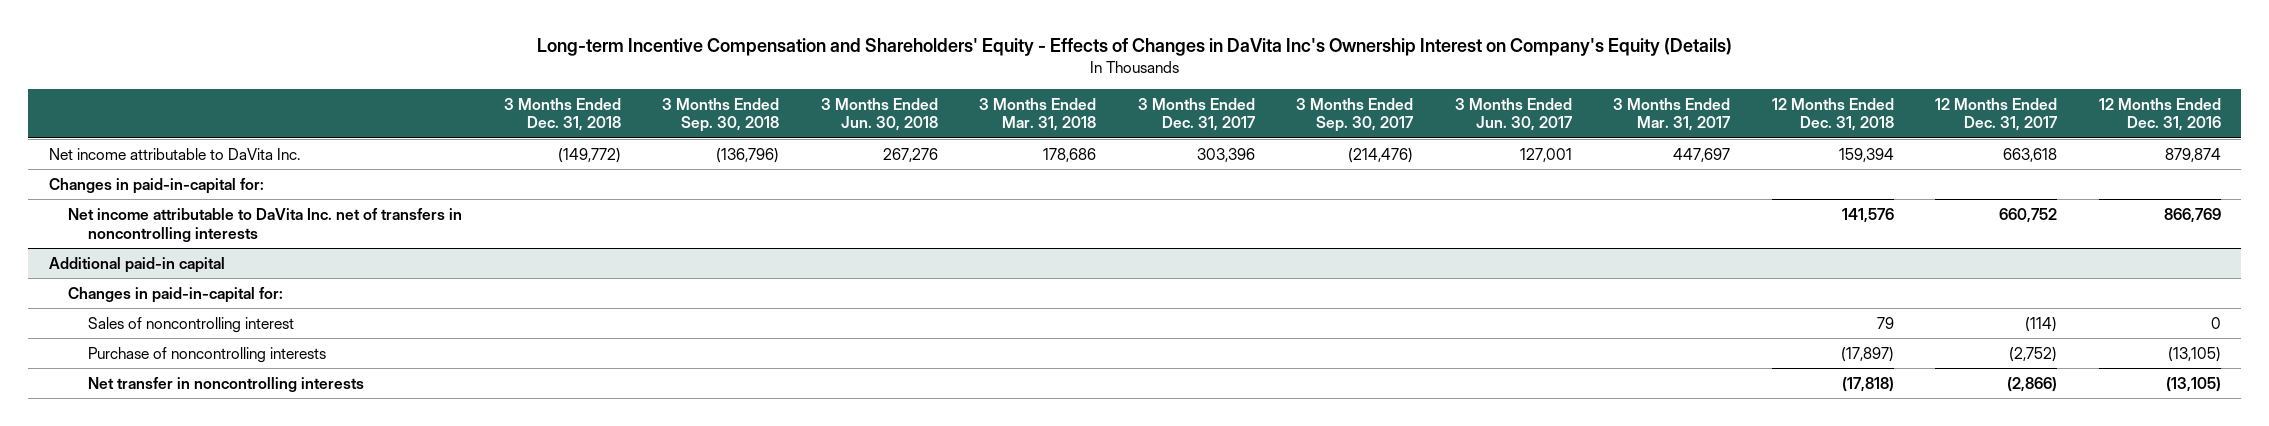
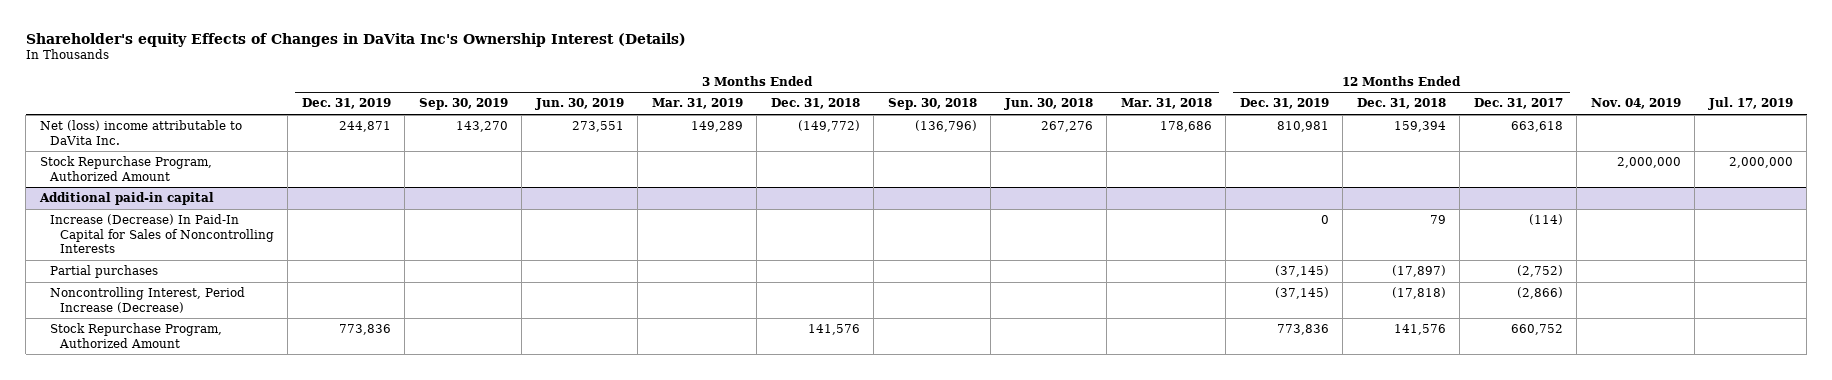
- Long-term Incentive Compensation and Shareholders' Equity - Effects of Changes in DaVita Inc's Ownership Interest on Company's Equity (Details)
+ Shareholder's equity Effects of Changes in DaVita Inc's Ownership Interest (Details)
- | 3 Months Ended Dec. 31, 2018 | 3 Months Ended Sep. 30, 2018 | 3 Months Ended Jun. 30, 2018 | 3 Months Ended Mar. 31, 2018 | 3 Months Ended Dec. 31, 2017 | 3 Months Ended Sep. 30, 2017 | 3 Months Ended Jun. 30, 2017 | 3 Months Ended Mar. 31, 2017 | 12 Months Ended Dec. 31, 2018 | 12 Months Ended Dec. 31, 2017 | 12 Months Ended Dec. 31, 2016
+ | 3 Months Ended Dec. 31, 2019 | 3 Months Ended Sep. 30, 2019 | 3 Months Ended Jun. 30, 2019 | 3 Months Ended Mar. 31, 2019 | 3 Months Ended Dec. 31, 2018 | 3 Months Ended Sep. 30, 2018 | 3 Months Ended Jun. 30, 2018 | 3 Months Ended Mar. 31, 2018 | 12 Months Ended Dec. 31, 2019 | 12 Months Ended Dec. 31, 2018 | 12 Months Ended Dec. 31, 2017 | Nov. 04, 2019 | Jul. 17, 2019
- Net income attributable to DaVita Inc. | (149,772) | (136,796) | 267,276 | 178,686 | 303,396 | (214,476) | 127,001 | 447,697 | 159,394 | 663,618 | 879,874
- Changes in paid-in-capital for:
- Net income attributable to DaVita Inc. net of transfers in noncontrolling interests | | | | | | | | | 141,576 | 660,752 | 866,769
+ Net (loss) income attributable to DaVita Inc. | 244,871 | 143,270 | 273,551 | 149,289 | (149,772) | (136,796) | 267,276 | 178,686 | 810,981 | 159,394 | 663,618 | |
+ Stock Repurchase Program, Authorized Amount | | | | | | | | | | | | 2,000,000 | 2,000,000
@ Additional paid-in capital
- Changes in paid-in-capital for:
- Sales of noncontrolling interest | | | | | | | | | 79 | (114) | 0
- Purchase of noncontrolling interests | | | | | | | | | (17,897) | (2,752) | (13,105)
- Net transfer in noncontrolling interests | | | | | | | | | (17,818) | (2,866) | (13,105)
+ Increase (Decrease) In Paid-In Capital for Sales of Noncontrolling Interests | | | | | | | | | 0 | 79 | (114) | |
+ Partial purchases | | | | | | | | | (37,145) | (17,897) | (2,752) | |
+ Noncontrolling Interest, Period Increase (Decrease) | | | | | | | | | (37,145) | (17,818) | (2,866) | |
+ Stock Repurchase Program, Authorized Amount | 773,836 | | | | 141,576 | | | | 773,836 | 141,576 | 660,752 | |

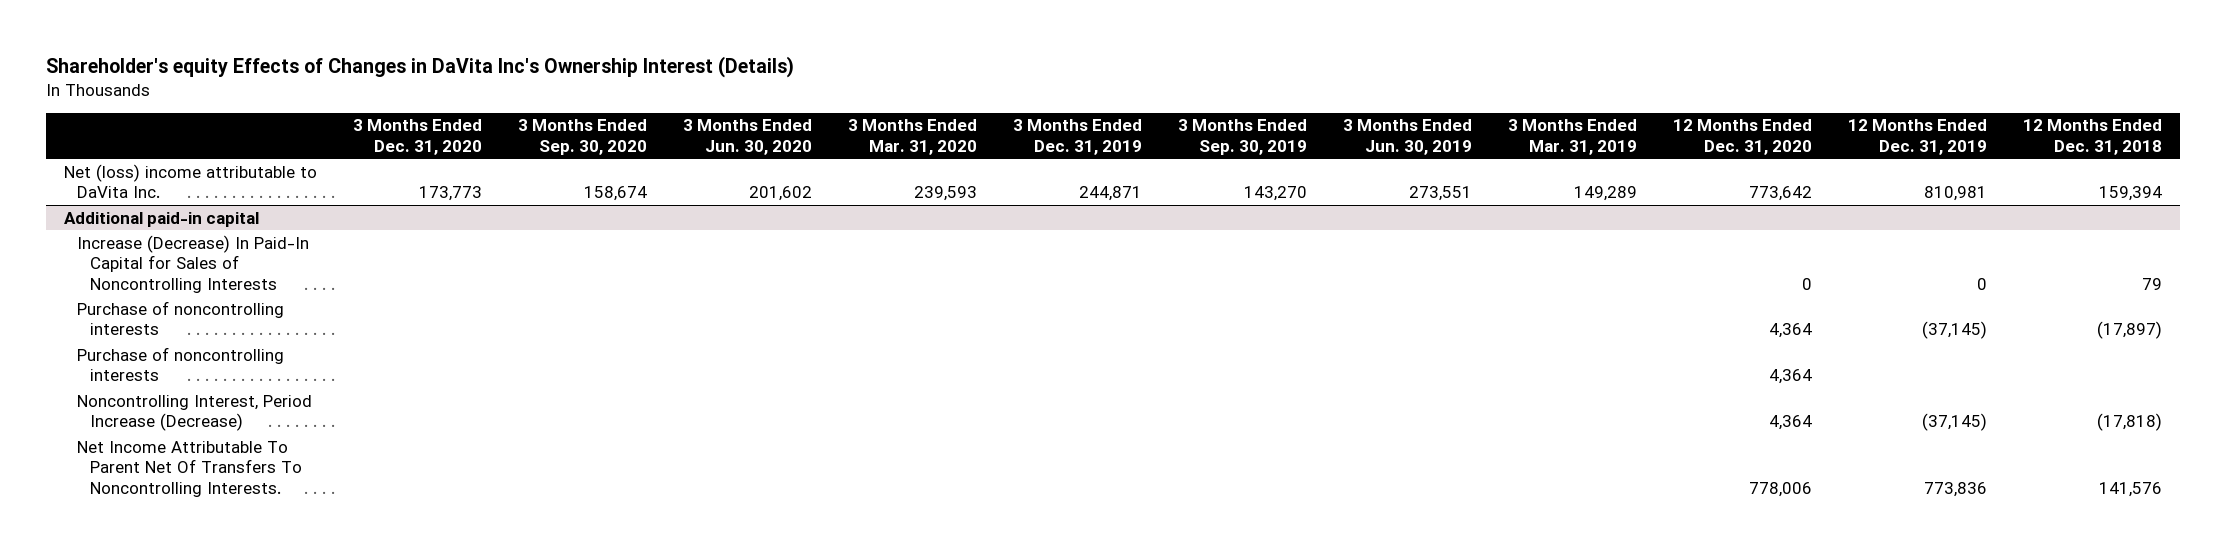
- | 3 Months Ended Dec. 31, 2019 | 3 Months Ended Sep. 30, 2019 | 3 Months Ended Jun. 30, 2019 | 3 Months Ended Mar. 31, 2019 | 3 Months Ended Dec. 31, 2018 | 3 Months Ended Sep. 30, 2018 | 3 Months Ended Jun. 30, 2018 | 3 Months Ended Mar. 31, 2018 | 12 Months Ended Dec. 31, 2019 | 12 Months Ended Dec. 31, 2018 | 12 Months Ended Dec. 31, 2017 | Nov. 04, 2019 | Jul. 17, 2019
+ | 3 Months Ended Dec. 31, 2020 | 3 Months Ended Sep. 30, 2020 | 3 Months Ended Jun. 30, 2020 | 3 Months Ended Mar. 31, 2020 | 3 Months Ended Dec. 31, 2019 | 3 Months Ended Sep. 30, 2019 | 3 Months Ended Jun. 30, 2019 | 3 Months Ended Mar. 31, 2019 | 12 Months Ended Dec. 31, 2020 | 12 Months Ended Dec. 31, 2019 | 12 Months Ended Dec. 31, 2018
- Stock Repurchase Program, Authorized Amount | | | | | | | | | | | | 2,000,000 | 2,000,000
@ Additional paid-in capital
- Partial purchases | | | | | | | | | (37,145) | (17,897) | (2,752) | |
+ Purchase of noncontrolling interests | | | | | | | | | 4,364 | (37,145) | (17,897)
+ Purchase of noncontrolling interests | | | | | | | | | 4,364 | |
- Stock Repurchase Program, Authorized Amount | 773,836 | | | | 141,576 | | | | 773,836 | 141,576 | 660,752 | |
+ Net Income Attributable To Parent Net Of Transfers To Noncontrolling Interests. | | | | | | | | | 778,006 | 773,836 | 141,576

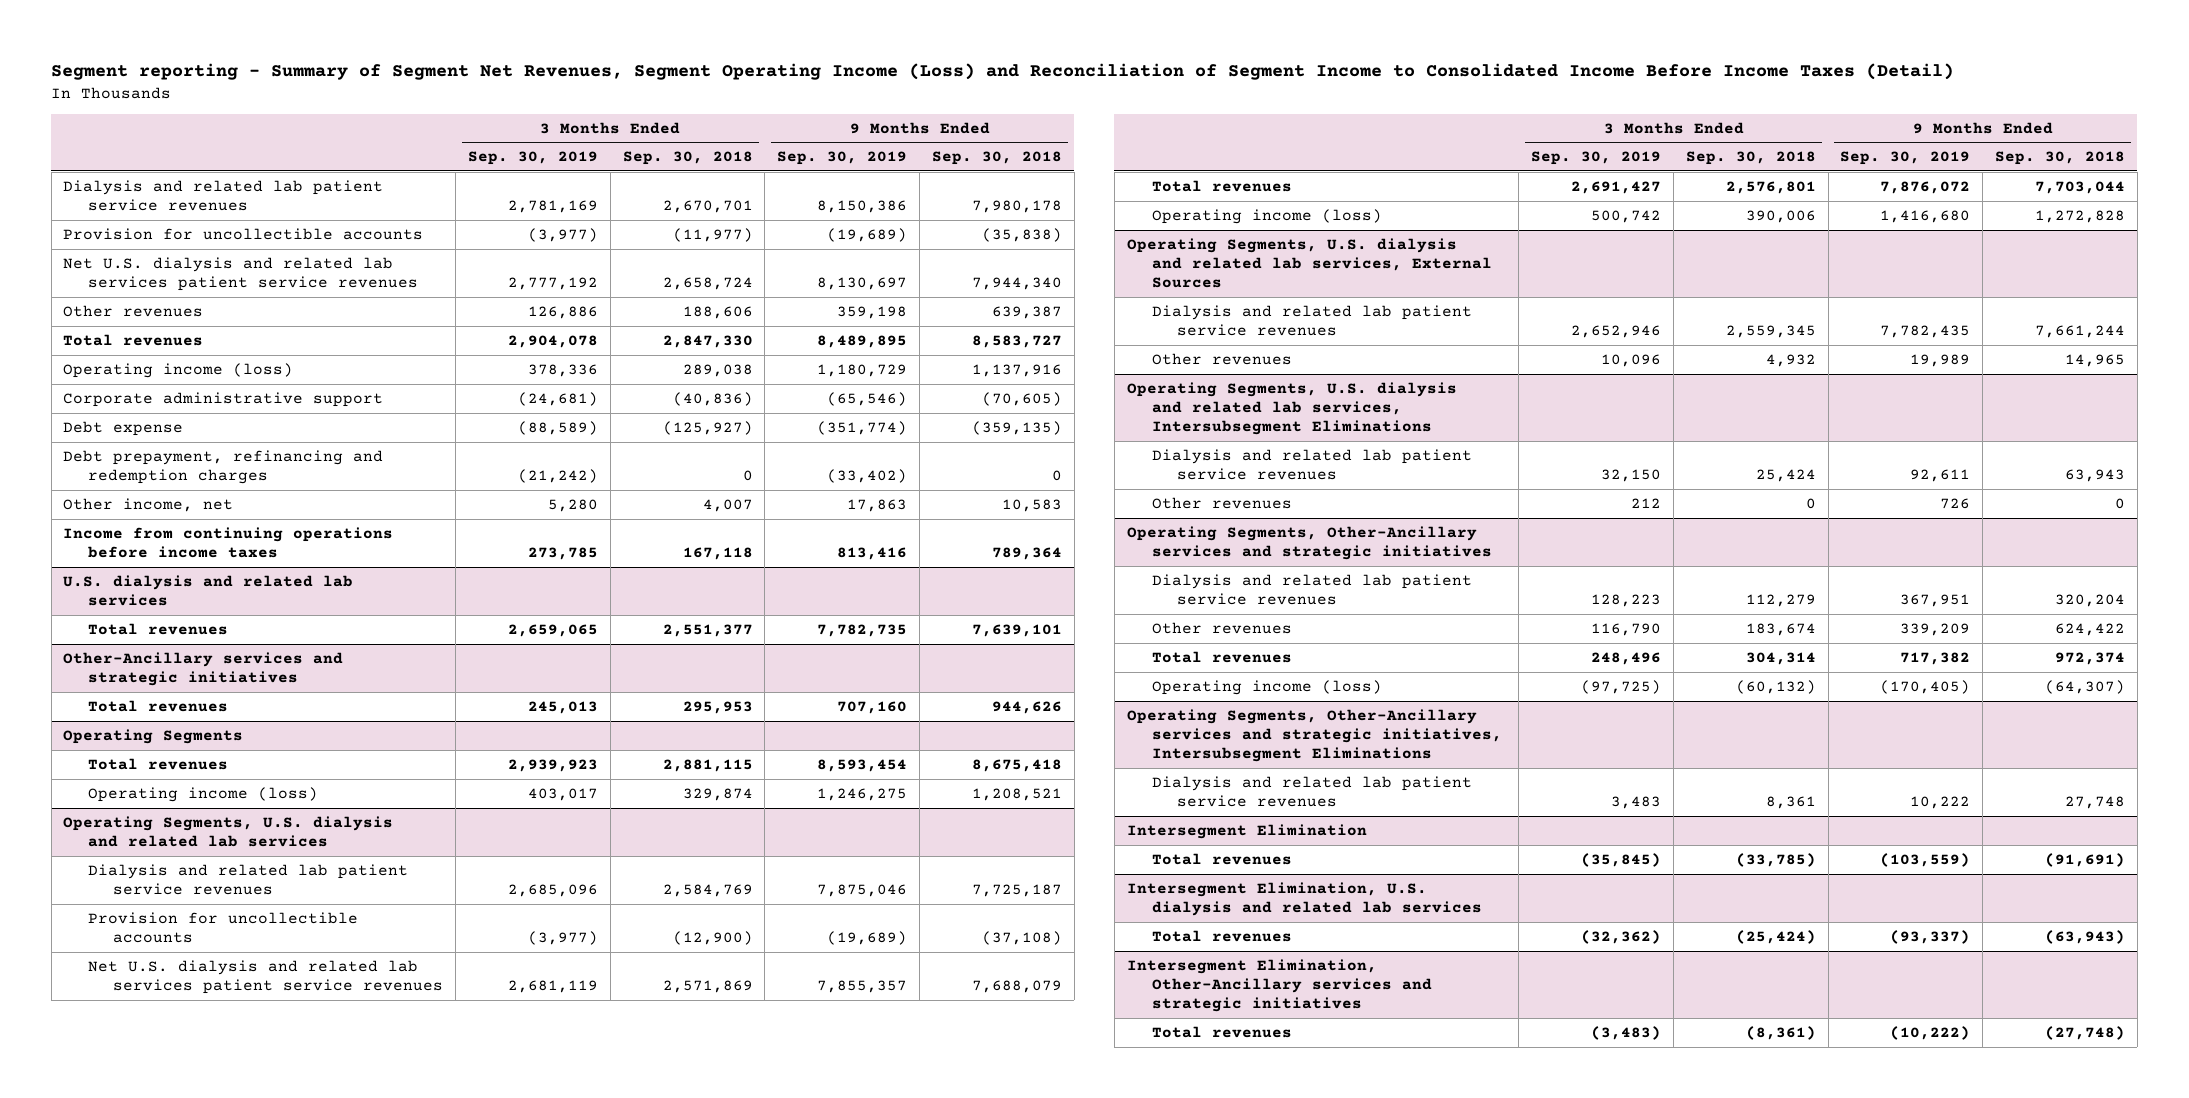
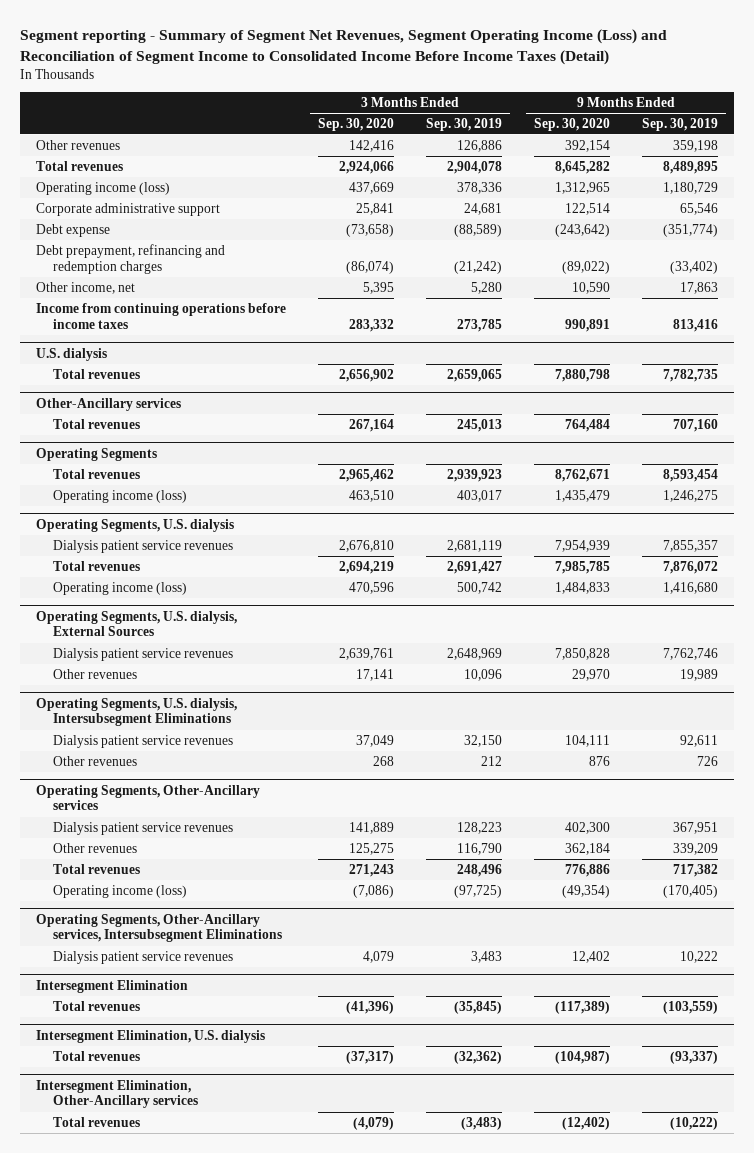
- | 3 Months Ended Sep. 30, 2019 | 3 Months Ended Sep. 30, 2018 | 9 Months Ended Sep. 30, 2019 | 9 Months Ended Sep. 30, 2018
+ | 3 Months Ended Sep. 30, 2020 | 3 Months Ended Sep. 30, 2019 | 9 Months Ended Sep. 30, 2020 | 9 Months Ended Sep. 30, 2019
- Dialysis and related lab patient service revenues | 2,781,169 | 2,670,701 | 8,150,386 | 7,980,178
- Provision for uncollectible accounts | (3,977) | (11,977) | (19,689) | (35,838)
- Net U.S. dialysis and related lab services patient service revenues | 2,777,192 | 2,658,724 | 8,130,697 | 7,944,340
- Corporate administrative support | (24,681) | (40,836) | (65,546) | (70,605)
+ Corporate administrative support | 25,841 | 24,681 | 122,514 | 65,546
- U.S. dialysis and related lab services
+ U.S. dialysis
- Other-Ancillary services and strategic initiatives
+ Other-Ancillary services
- Operating Segments, U.S. dialysis and related lab services
- Dialysis and related lab patient service revenues | 2,685,096 | 2,584,769 | 7,875,046 | 7,725,187
- Provision for uncollectible accounts | (3,977) | (12,900) | (19,689) | (37,108)
- Net U.S. dialysis and related lab services patient service revenues | 2,681,119 | 2,571,869 | 7,855,357 | 7,688,079
+ Operating Segments, U.S. dialysis
+ Dialysis patient service revenues | 2,676,810 | 2,681,119 | 7,954,939 | 7,855,357
- Operating Segments, U.S. dialysis and related lab services, External Sources
- Dialysis and related lab patient service revenues | 2,652,946 | 2,559,345 | 7,782,435 | 7,661,244
+ Operating Segments, U.S. dialysis, External Sources
+ Dialysis patient service revenues | 2,639,761 | 2,648,969 | 7,850,828 | 7,762,746
- Operating Segments, U.S. dialysis and related lab services, Intersubsegment Eliminations
- Dialysis and related lab patient service revenues | 32,150 | 25,424 | 92,611 | 63,943
+ Operating Segments, U.S. dialysis, Intersubsegment Eliminations
+ Dialysis patient service revenues | 37,049 | 32,150 | 104,111 | 92,611
- Operating Segments, Other-Ancillary services and strategic initiatives
- Dialysis and related lab patient service revenues | 128,223 | 112,279 | 367,951 | 320,204
+ Operating Segments, Other-Ancillary services
+ Dialysis patient service revenues | 141,889 | 128,223 | 402,300 | 367,951
- Operating Segments, Other-Ancillary services and strategic initiatives, Intersubsegment Eliminations
- Dialysis and related lab patient service revenues | 3,483 | 8,361 | 10,222 | 27,748
+ Operating Segments, Other-Ancillary services, Intersubsegment Eliminations
+ Dialysis patient service revenues | 4,079 | 3,483 | 12,402 | 10,222
- Intersegment Elimination, U.S. dialysis and related lab services
+ Intersegment Elimination, U.S. dialysis
- Intersegment Elimination, Other-Ancillary services and strategic initiatives
+ Intersegment Elimination, Other-Ancillary services

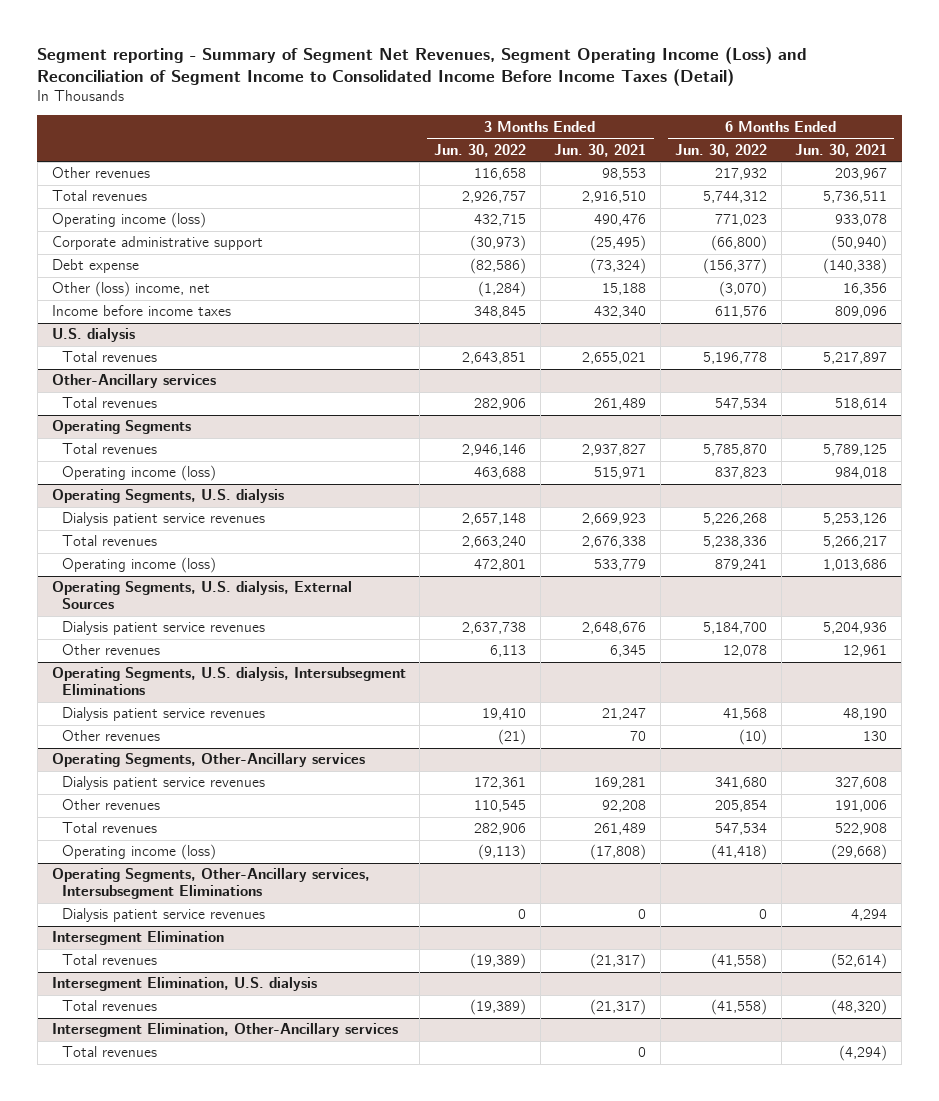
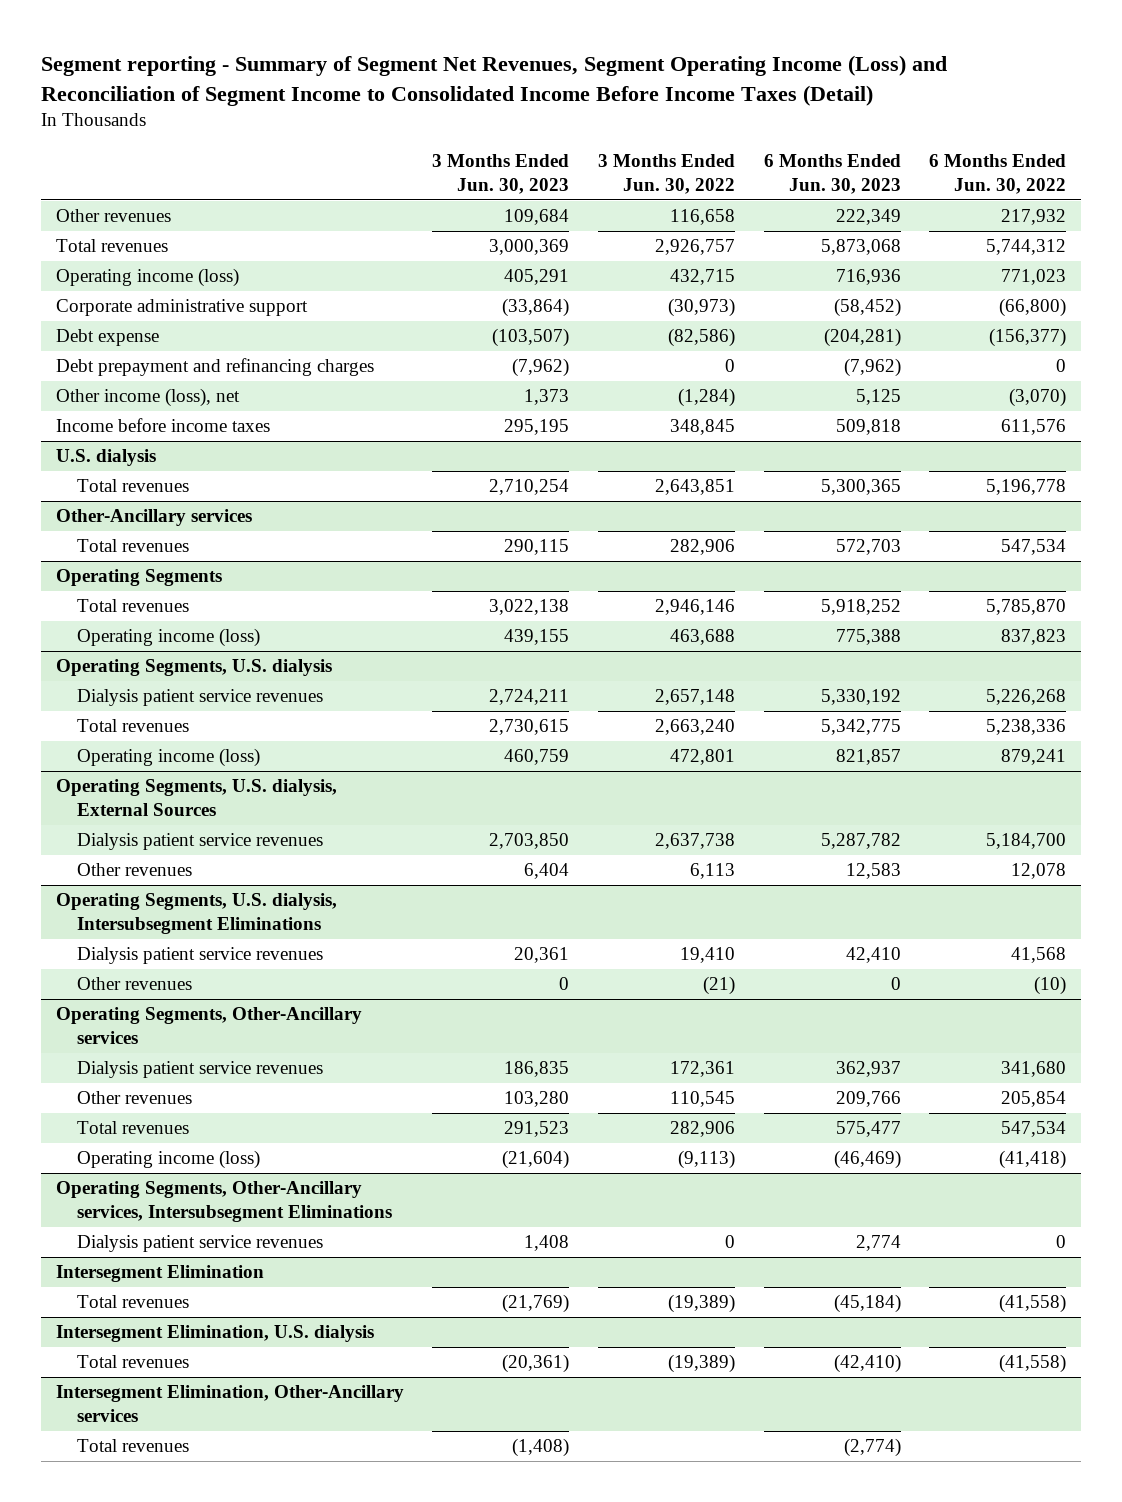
- | 3 Months Ended Jun. 30, 2022 | 3 Months Ended Jun. 30, 2021 | 6 Months Ended Jun. 30, 2022 | 6 Months Ended Jun. 30, 2021
+ | 3 Months Ended Jun. 30, 2023 | 3 Months Ended Jun. 30, 2022 | 6 Months Ended Jun. 30, 2023 | 6 Months Ended Jun. 30, 2022
- Other (loss) income, net | (1,284) | 15,188 | (3,070) | 16,356
+ Debt prepayment and refinancing charges | (7,962) | 0 | (7,962) | 0
+ Other income (loss), net | 1,373 | (1,284) | 5,125 | (3,070)

